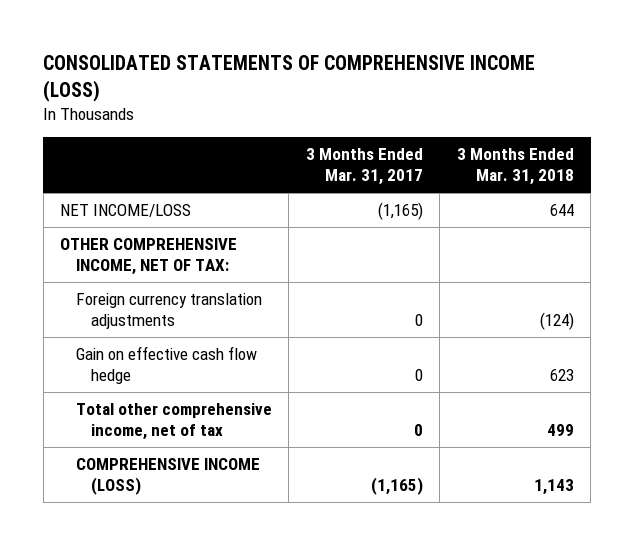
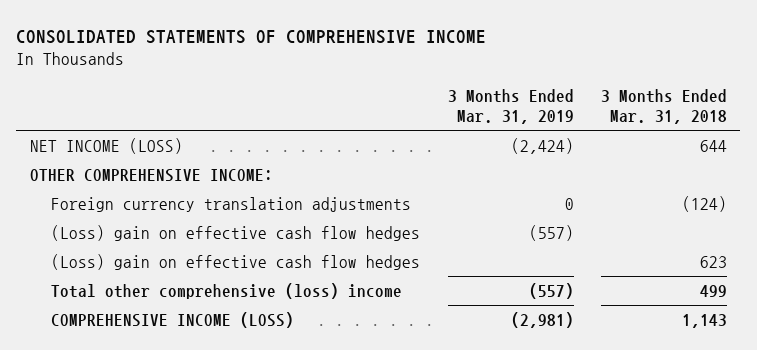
- CONSOLIDATED STATEMENTS OF COMPREHENSIVE INCOME (LOSS)
+ CONSOLIDATED STATEMENTS OF COMPREHENSIVE INCOME
- | 3 Months Ended Mar. 31, 2017 | 3 Months Ended Mar. 31, 2018
+ | 3 Months Ended Mar. 31, 2019 | 3 Months Ended Mar. 31, 2018
- NET INCOME/LOSS | (1,165) | 644
- OTHER COMPREHENSIVE INCOME, NET OF TAX:
+ NET INCOME (LOSS) | (2,424) | 644
+ OTHER COMPREHENSIVE INCOME:
- Gain on effective cash flow hedge | 0 | 623
- Total other comprehensive income, net of tax | 0 | 499
+ (Loss) gain on effective cash flow hedges | (557) |
+ (Loss) gain on effective cash flow hedges | | 623
+ Total other comprehensive (loss) income | (557) | 499

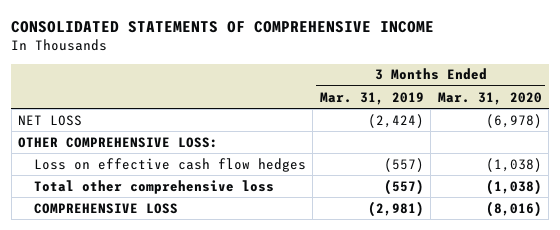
- | 3 Months Ended Mar. 31, 2019 | 3 Months Ended Mar. 31, 2018
+ | 3 Months Ended Mar. 31, 2019 | 3 Months Ended Mar. 31, 2020
- NET INCOME (LOSS) | (2,424) | 644
- OTHER COMPREHENSIVE INCOME:
- Foreign currency translation adjustments | 0 | (124)
- (Loss) gain on effective cash flow hedges | (557) |
- (Loss) gain on effective cash flow hedges | | 623
- Total other comprehensive (loss) income | (557) | 499
- COMPREHENSIVE INCOME (LOSS) | (2,981) | 1,143
+ NET LOSS | (2,424) | (6,978)
+ OTHER COMPREHENSIVE LOSS:
+ Loss on effective cash flow hedges | (557) | (1,038)
+ Total other comprehensive loss | (557) | (1,038)
+ COMPREHENSIVE LOSS | (2,981) | (8,016)

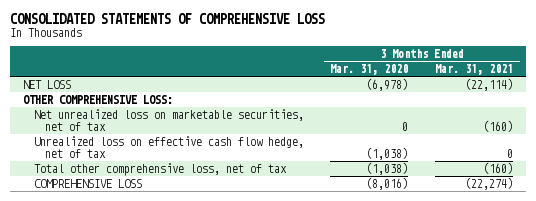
- CONSOLIDATED STATEMENTS OF COMPREHENSIVE INCOME
+ CONSOLIDATED STATEMENTS OF COMPREHENSIVE LOSS
- | 3 Months Ended Mar. 31, 2019 | 3 Months Ended Mar. 31, 2020
+ | 3 Months Ended Mar. 31, 2020 | 3 Months Ended Mar. 31, 2021
- Loss on effective cash flow hedges | (557) | (1,038)
- Total other comprehensive loss | (557) | (1,038)
+ Net unrealized loss on marketable securities, net of tax | 0 | (160)
+ Unrealized loss on effective cash flow hedge, net of tax | (1,038) | 0
+ Total other comprehensive loss, net of tax | (1,038) | (160)

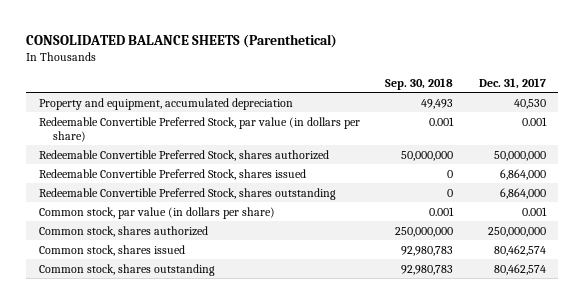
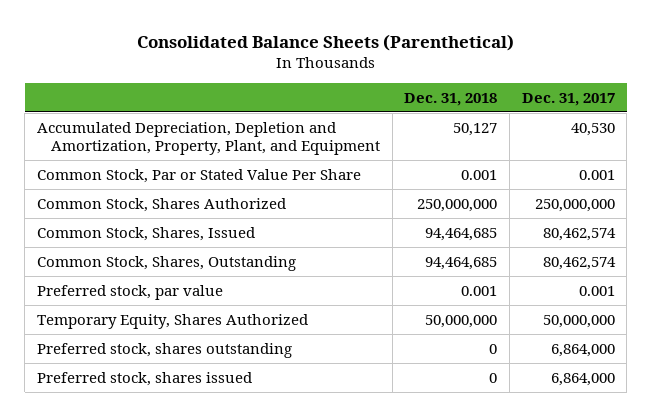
- CONSOLIDATED BALANCE SHEETS (Parenthetical)
+ Consolidated Balance Sheets (Parenthetical)
- | Sep. 30, 2018 | Dec. 31, 2017
+ | Dec. 31, 2018 | Dec. 31, 2017
- Property and equipment, accumulated depreciation | 49,493 | 40,530
- Redeemable Convertible Preferred Stock, par value (in dollars per share) | 0.001 | 0.001
- Redeemable Convertible Preferred Stock, shares authorized | 50,000,000 | 50,000,000
- Redeemable Convertible Preferred Stock, shares issued | 0 | 6,864,000
- Redeemable Convertible Preferred Stock, shares outstanding | 0 | 6,864,000
- Common stock, par value (in dollars per share) | 0.001 | 0.001
- Common stock, shares authorized | 250,000,000 | 250,000,000
- Common stock, shares issued | 92,980,783 | 80,462,574
- Common stock, shares outstanding | 92,980,783 | 80,462,574
+ Accumulated Depreciation, Depletion and Amortization, Property, Plant, and Equipment | 50,127 | 40,530
+ Common Stock, Par or Stated Value Per Share | 0.001 | 0.001
+ Common Stock, Shares Authorized | 250,000,000 | 250,000,000
+ Common Stock, Shares, Issued | 94,464,685 | 80,462,574
+ Common Stock, Shares, Outstanding | 94,464,685 | 80,462,574
+ Preferred stock, par value | 0.001 | 0.001
+ Temporary Equity, Shares Authorized | 50,000,000 | 50,000,000
+ Preferred stock, shares outstanding | 0 | 6,864,000
+ Preferred stock, shares issued | 0 | 6,864,000

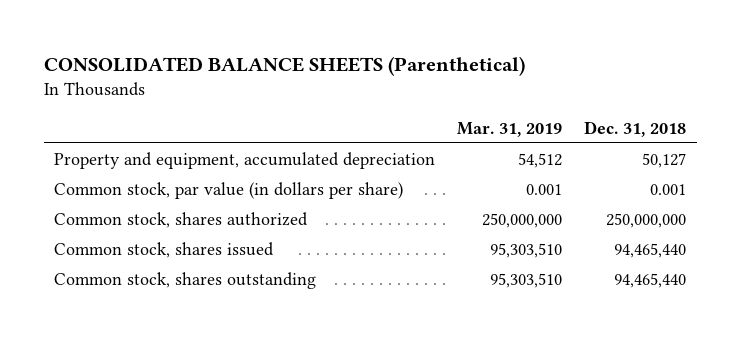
- Consolidated Balance Sheets (Parenthetical)
+ CONSOLIDATED BALANCE SHEETS (Parenthetical)
- | Dec. 31, 2018 | Dec. 31, 2017
+ | Mar. 31, 2019 | Dec. 31, 2018
- Accumulated Depreciation, Depletion and Amortization, Property, Plant, and Equipment | 50,127 | 40,530
- Common Stock, Par or Stated Value Per Share | 0.001 | 0.001
- Common Stock, Shares Authorized | 250,000,000 | 250,000,000
- Common Stock, Shares, Issued | 94,464,685 | 80,462,574
- Common Stock, Shares, Outstanding | 94,464,685 | 80,462,574
- Preferred stock, par value | 0.001 | 0.001
- Temporary Equity, Shares Authorized | 50,000,000 | 50,000,000
- Preferred stock, shares outstanding | 0 | 6,864,000
- Preferred stock, shares issued | 0 | 6,864,000
+ Property and equipment, accumulated depreciation | 54,512 | 50,127
+ Common stock, par value (in dollars per share) | 0.001 | 0.001
+ Common stock, shares authorized | 250,000,000 | 250,000,000
+ Common stock, shares issued | 95,303,510 | 94,465,440
+ Common stock, shares outstanding | 95,303,510 | 94,465,440

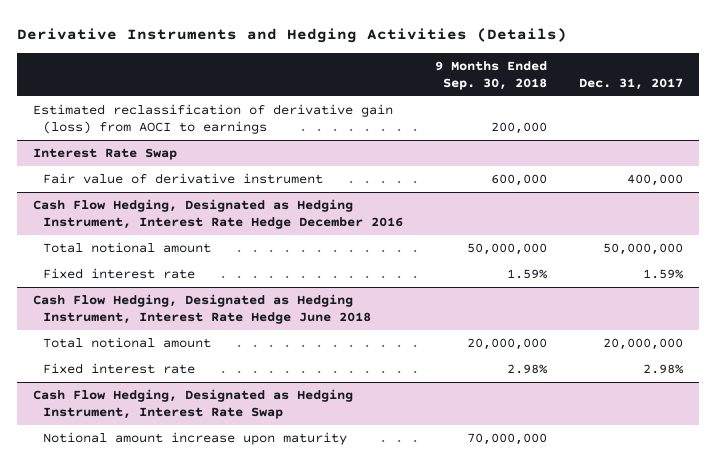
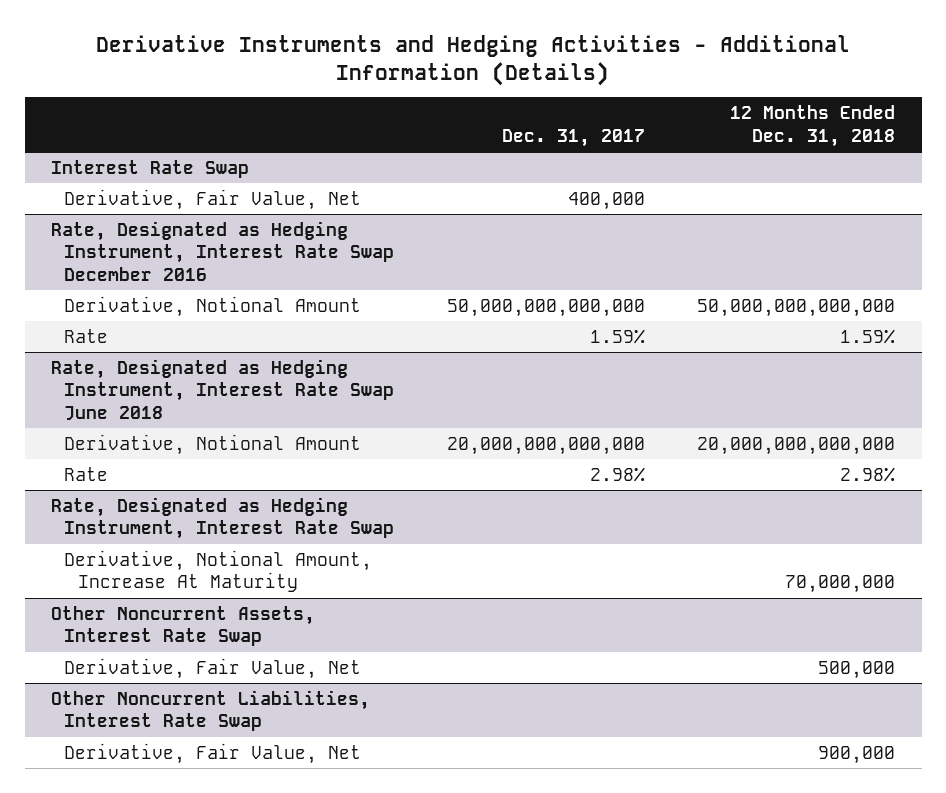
- Derivative Instruments and Hedging Activities (Details)
+ Derivative Instruments and Hedging Activities - Additional Information (Details)
- | 9 Months Ended Sep. 30, 2018 | Dec. 31, 2017
+ | Dec. 31, 2017 | 12 Months Ended Dec. 31, 2018
- Estimated reclassification of derivative gain (loss) from AOCI to earnings | 200,000 |
@ Interest Rate Swap
- Fair value of derivative instrument | 600,000 | 400,000
- Cash Flow Hedging, Designated as Hedging Instrument, Interest Rate Hedge December 2016
- Total notional amount | 50,000,000 | 50,000,000
- Fixed interest rate | 1.59% | 1.59%
- Cash Flow Hedging, Designated as Hedging Instrument, Interest Rate Hedge June 2018
- Total notional amount | 20,000,000 | 20,000,000
- Fixed interest rate | 2.98% | 2.98%
- Cash Flow Hedging, Designated as Hedging Instrument, Interest Rate Swap
- Notional amount increase upon maturity | 70,000,000 |
@ Interest Rate Swap
+ Derivative, Fair Value, Net | 400,000 |
+ Rate, Designated as Hedging Instrument, Interest Rate Swap December 2016
+ Derivative, Notional Amount | 50,000,000,000,000 | 50,000,000,000,000
+ Rate | 1.59% | 1.59%
+ Rate, Designated as Hedging Instrument, Interest Rate Swap June 2018
+ Derivative, Notional Amount | 20,000,000,000,000 | 20,000,000,000,000
+ Rate | 2.98% | 2.98%
+ Rate, Designated as Hedging Instrument, Interest Rate Swap
+ Derivative, Notional Amount, Increase At Maturity | | 70,000,000
+ Other Noncurrent Assets, Interest Rate Swap
+ Derivative, Fair Value, Net | | 500,000
+ Other Noncurrent Liabilities, Interest Rate Swap
+ Derivative, Fair Value, Net | | 900,000

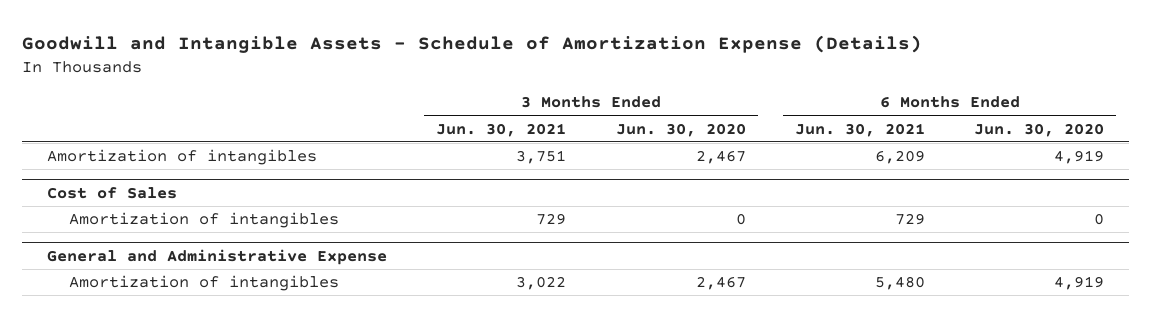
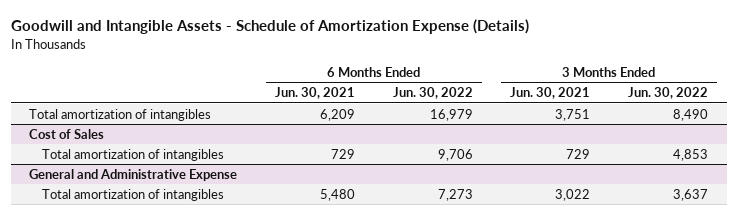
- | 3 Months Ended Jun. 30, 2021 | 3 Months Ended Jun. 30, 2020 | 6 Months Ended Jun. 30, 2021 | 6 Months Ended Jun. 30, 2020
+ | 6 Months Ended Jun. 30, 2021 | 6 Months Ended Jun. 30, 2022 | 3 Months Ended Jun. 30, 2021 | 3 Months Ended Jun. 30, 2022
- Amortization of intangibles | 3,751 | 2,467 | 6,209 | 4,919
+ Total amortization of intangibles | 6,209 | 16,979 | 3,751 | 8,490
@ Cost of Sales
- Amortization of intangibles | 729 | 0 | 729 | 0
+ Total amortization of intangibles | 729 | 9,706 | 729 | 4,853
@ General and Administrative Expense
- Amortization of intangibles | 3,022 | 2,467 | 5,480 | 4,919
+ Total amortization of intangibles | 5,480 | 7,273 | 3,022 | 3,637

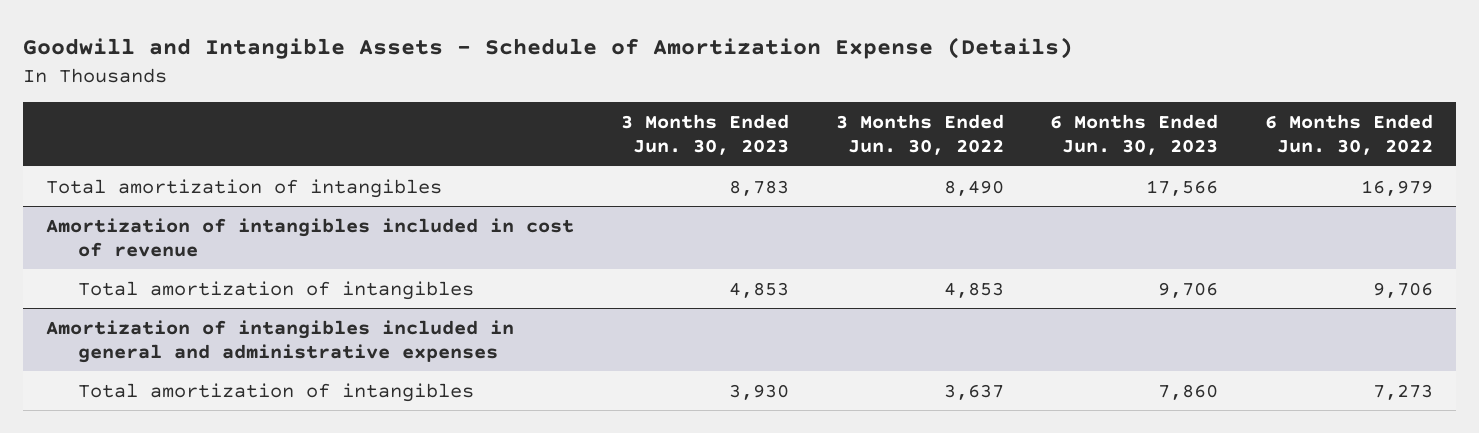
- | 6 Months Ended Jun. 30, 2021 | 6 Months Ended Jun. 30, 2022 | 3 Months Ended Jun. 30, 2021 | 3 Months Ended Jun. 30, 2022
+ | 3 Months Ended Jun. 30, 2023 | 3 Months Ended Jun. 30, 2022 | 6 Months Ended Jun. 30, 2023 | 6 Months Ended Jun. 30, 2022
- Cost of Sales
+ Amortization of intangibles included in cost of revenue
- General and Administrative Expense
+ Amortization of intangibles included in general and administrative expenses

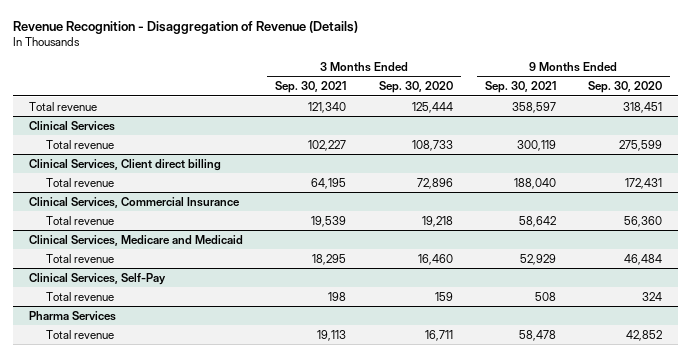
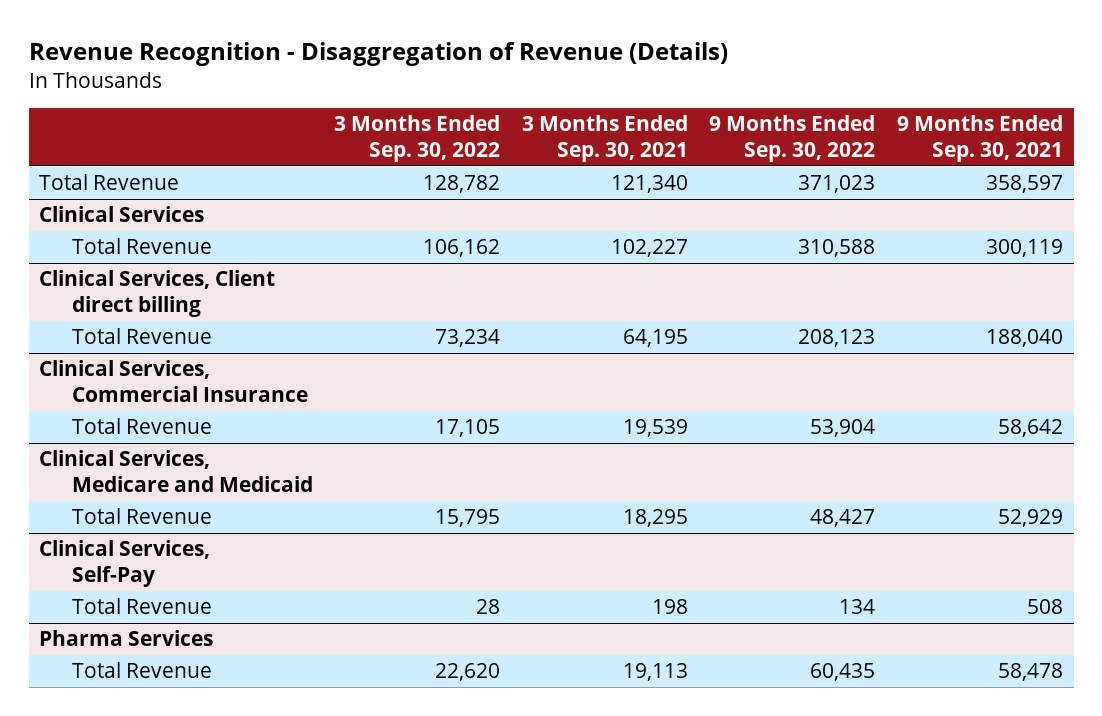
- | 3 Months Ended Sep. 30, 2021 | 3 Months Ended Sep. 30, 2020 | 9 Months Ended Sep. 30, 2021 | 9 Months Ended Sep. 30, 2020
+ | 3 Months Ended Sep. 30, 2022 | 3 Months Ended Sep. 30, 2021 | 9 Months Ended Sep. 30, 2022 | 9 Months Ended Sep. 30, 2021
- Total revenue | 121,340 | 125,444 | 358,597 | 318,451
+ Total Revenue | 128,782 | 121,340 | 371,023 | 358,597
@ Clinical Services
- Total revenue | 102,227 | 108,733 | 300,119 | 275,599
+ Total Revenue | 106,162 | 102,227 | 310,588 | 300,119
@ Clinical Services, Client direct billing
- Total revenue | 64,195 | 72,896 | 188,040 | 172,431
+ Total Revenue | 73,234 | 64,195 | 208,123 | 188,040
@ Clinical Services, Commercial Insurance
- Total revenue | 19,539 | 19,218 | 58,642 | 56,360
+ Total Revenue | 17,105 | 19,539 | 53,904 | 58,642
@ Clinical Services, Medicare and Medicaid
- Total revenue | 18,295 | 16,460 | 52,929 | 46,484
+ Total Revenue | 15,795 | 18,295 | 48,427 | 52,929
@ Clinical Services, Self-Pay
- Total revenue | 198 | 159 | 508 | 324
+ Total Revenue | 28 | 198 | 134 | 508
@ Pharma Services
- Total revenue | 19,113 | 16,711 | 58,478 | 42,852
+ Total Revenue | 22,620 | 19,113 | 60,435 | 58,478

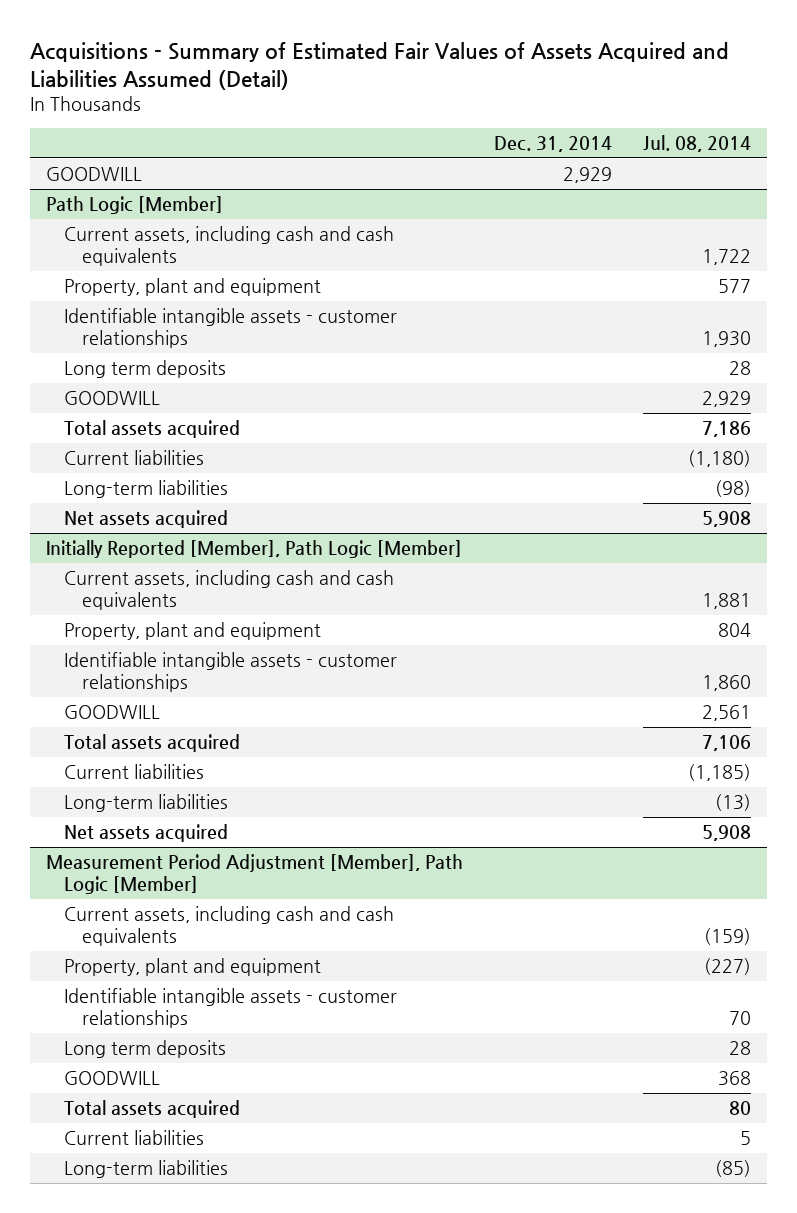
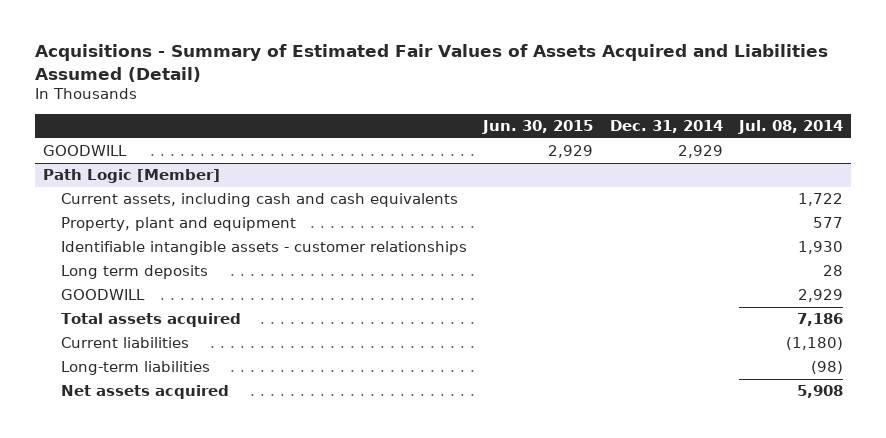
- | Dec. 31, 2014 | Jul. 08, 2014
+ | Jun. 30, 2015 | Dec. 31, 2014 | Jul. 08, 2014
- Initially Reported [Member], Path Logic [Member]
- Current assets, including cash and cash equivalents | | 1,881
- Property, plant and equipment | | 804
- Identifiable intangible assets - customer relationships | | 1,860
- GOODWILL | | 2,561
- Total assets acquired | | 7,106
- Current liabilities | | (1,185)
- Long-term liabilities | | (13)
- Net assets acquired | | 5,908
- Measurement Period Adjustment [Member], Path Logic [Member]
- Current assets, including cash and cash equivalents | | (159)
- Property, plant and equipment | | (227)
- Identifiable intangible assets - customer relationships | | 70
- Long term deposits | | 28
- GOODWILL | | 368
- Total assets acquired | | 80
- Current liabilities | | 5
- Long-term liabilities | | (85)

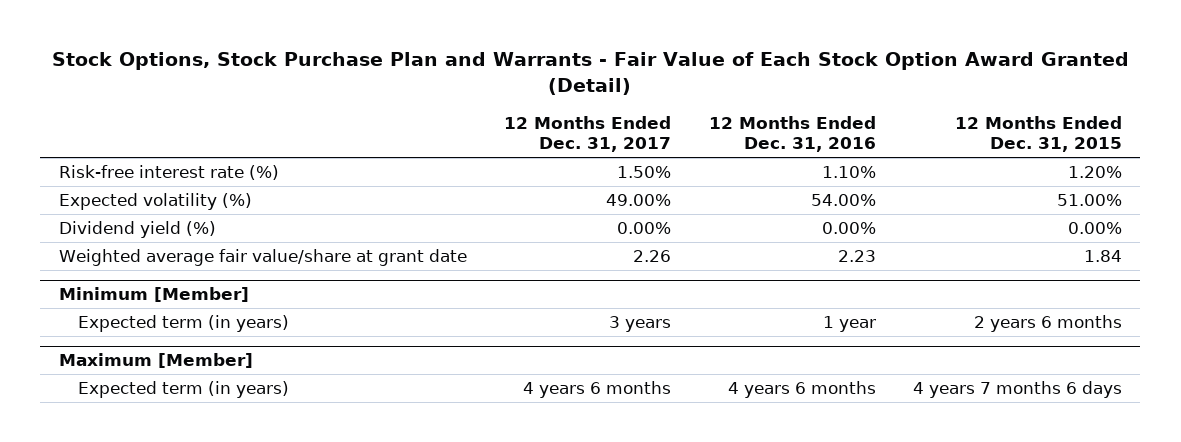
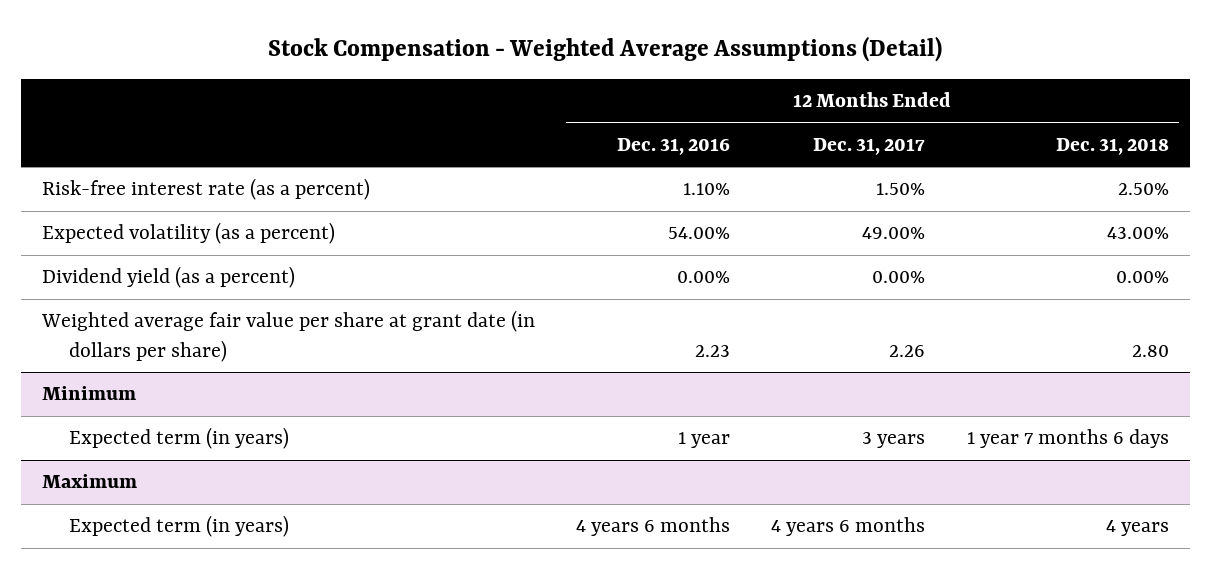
- Stock Options, Stock Purchase Plan and Warrants - Fair Value of Each Stock Option Award Granted (Detail)
+ Stock Compensation - Weighted Average Assumptions (Detail)
- | 12 Months Ended Dec. 31, 2017 | 12 Months Ended Dec. 31, 2016 | 12 Months Ended Dec. 31, 2015
+ | 12 Months Ended Dec. 31, 2016 | 12 Months Ended Dec. 31, 2017 | 12 Months Ended Dec. 31, 2018
- Risk-free interest rate (%) | 1.50% | 1.10% | 1.20%
- Expected volatility (%) | 49.00% | 54.00% | 51.00%
- Dividend yield (%) | 0.00% | 0.00% | 0.00%
- Weighted average fair value/share at grant date | 2.26 | 2.23 | 1.84
- Minimum [Member]
+ Risk-free interest rate (as a percent) | 1.10% | 1.50% | 2.50%
+ Expected volatility (as a percent) | 54.00% | 49.00% | 43.00%
+ Dividend yield (as a percent) | 0.00% | 0.00% | 0.00%
+ Weighted average fair value per share at grant date (in dollars per share) | 2.23 | 2.26 | 2.80
+ Minimum
- Maximum [Member]
+ Maximum

